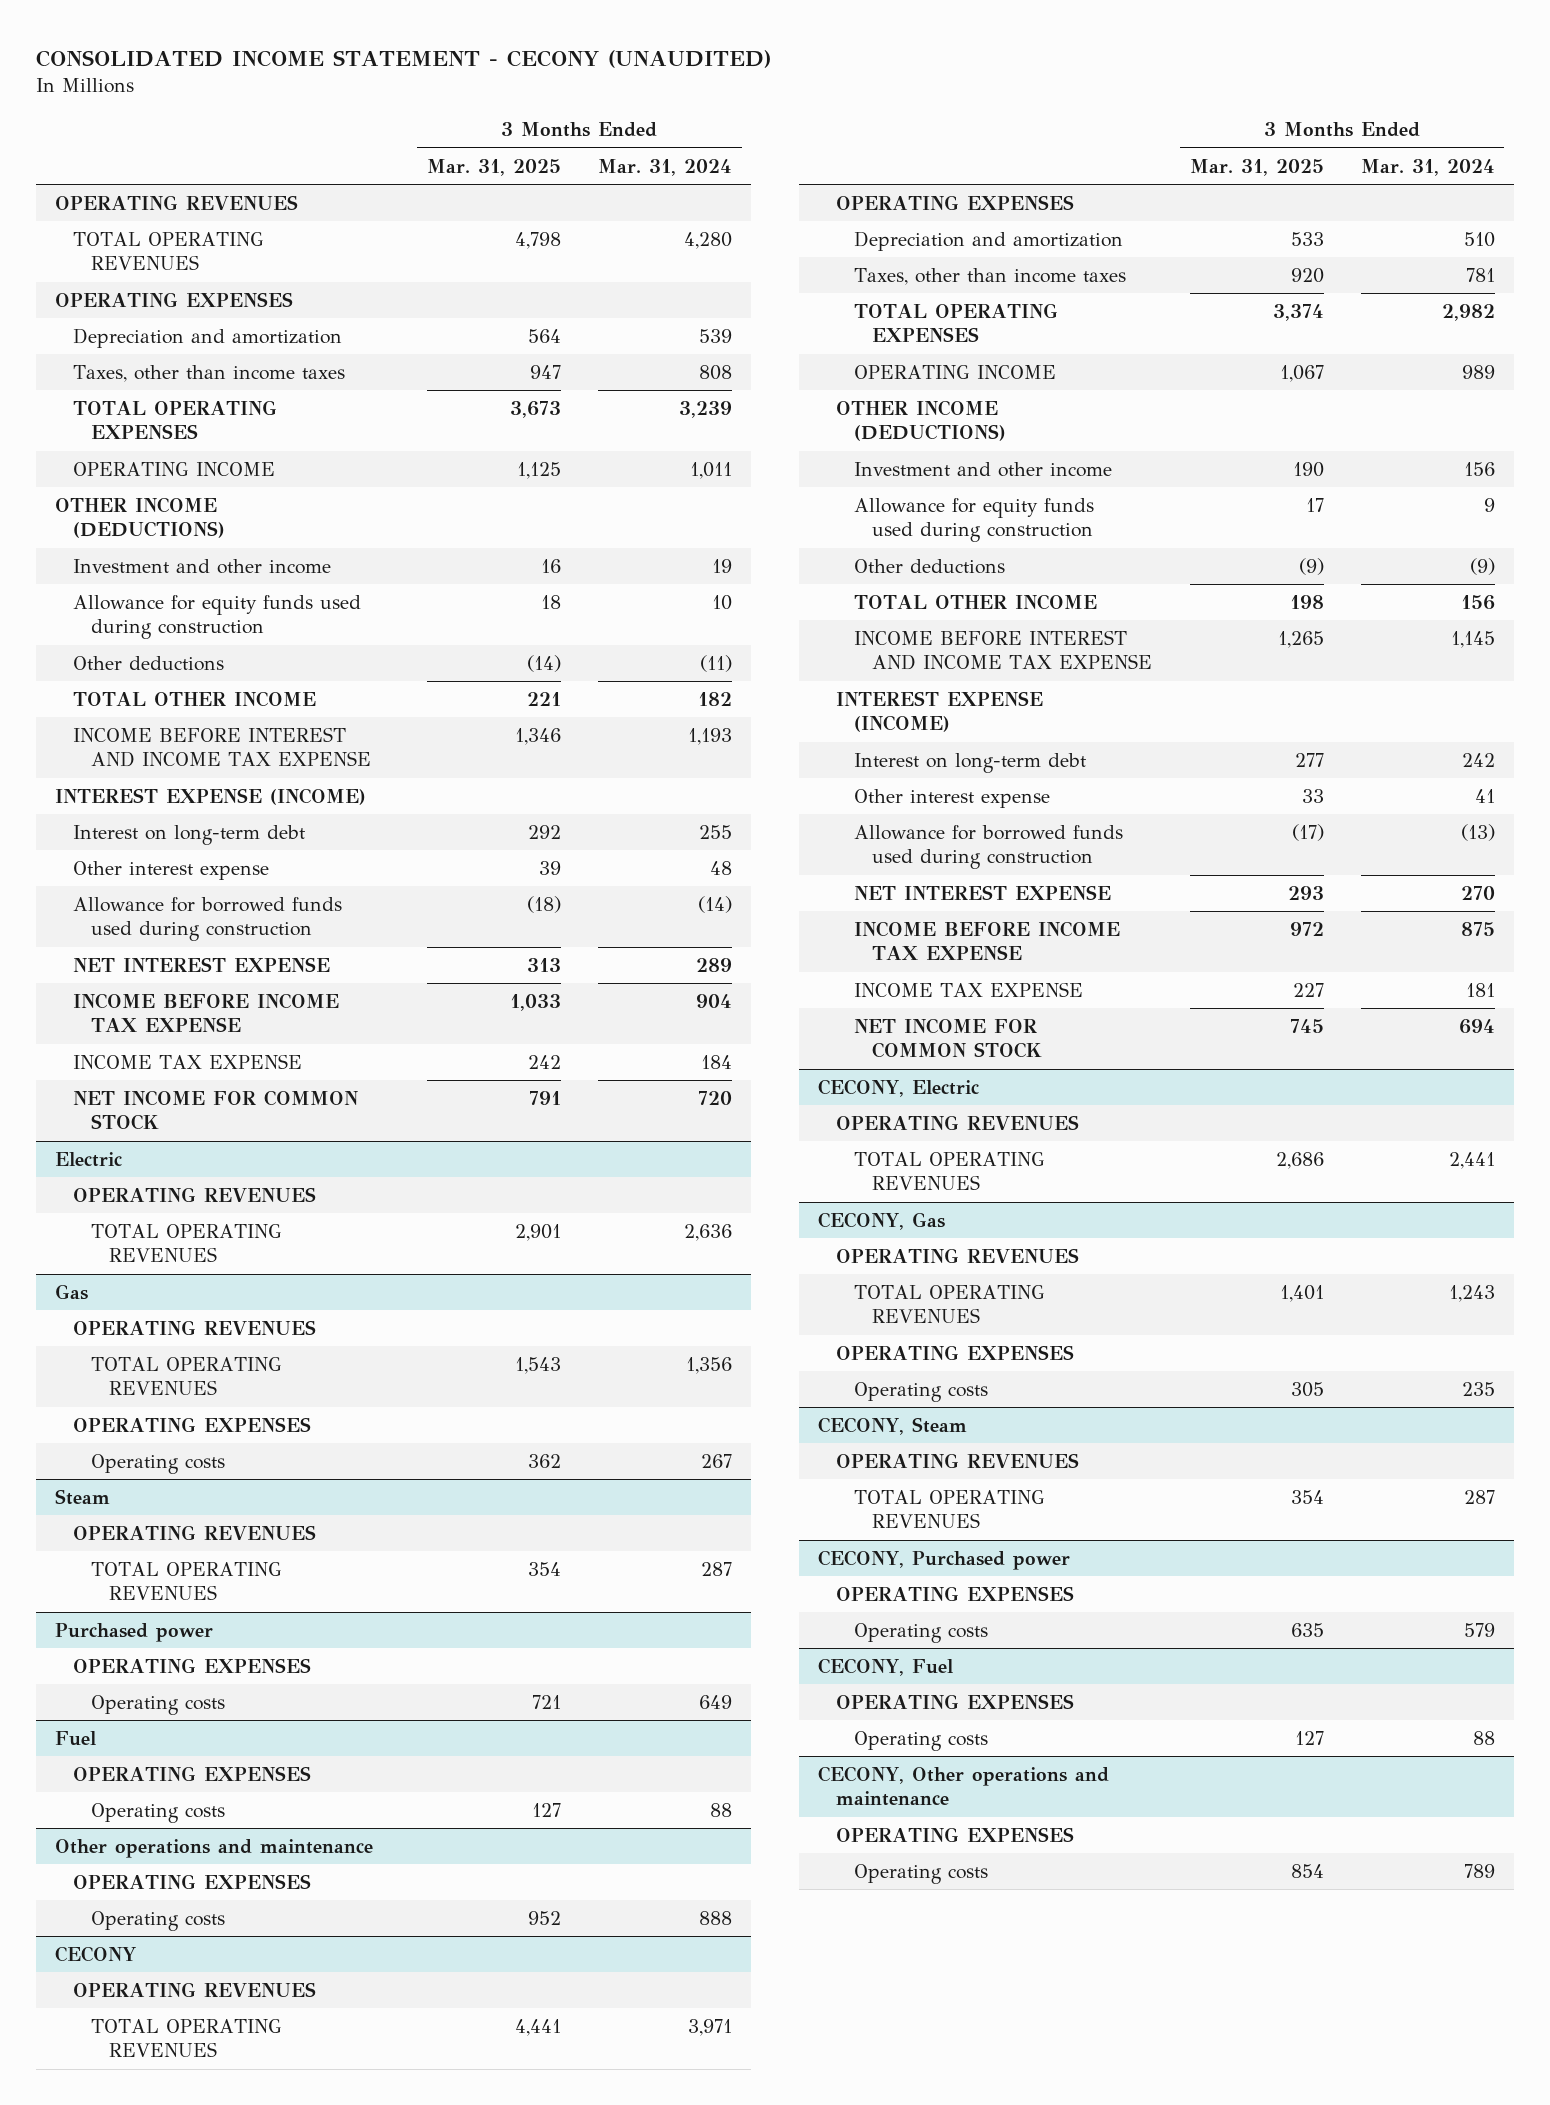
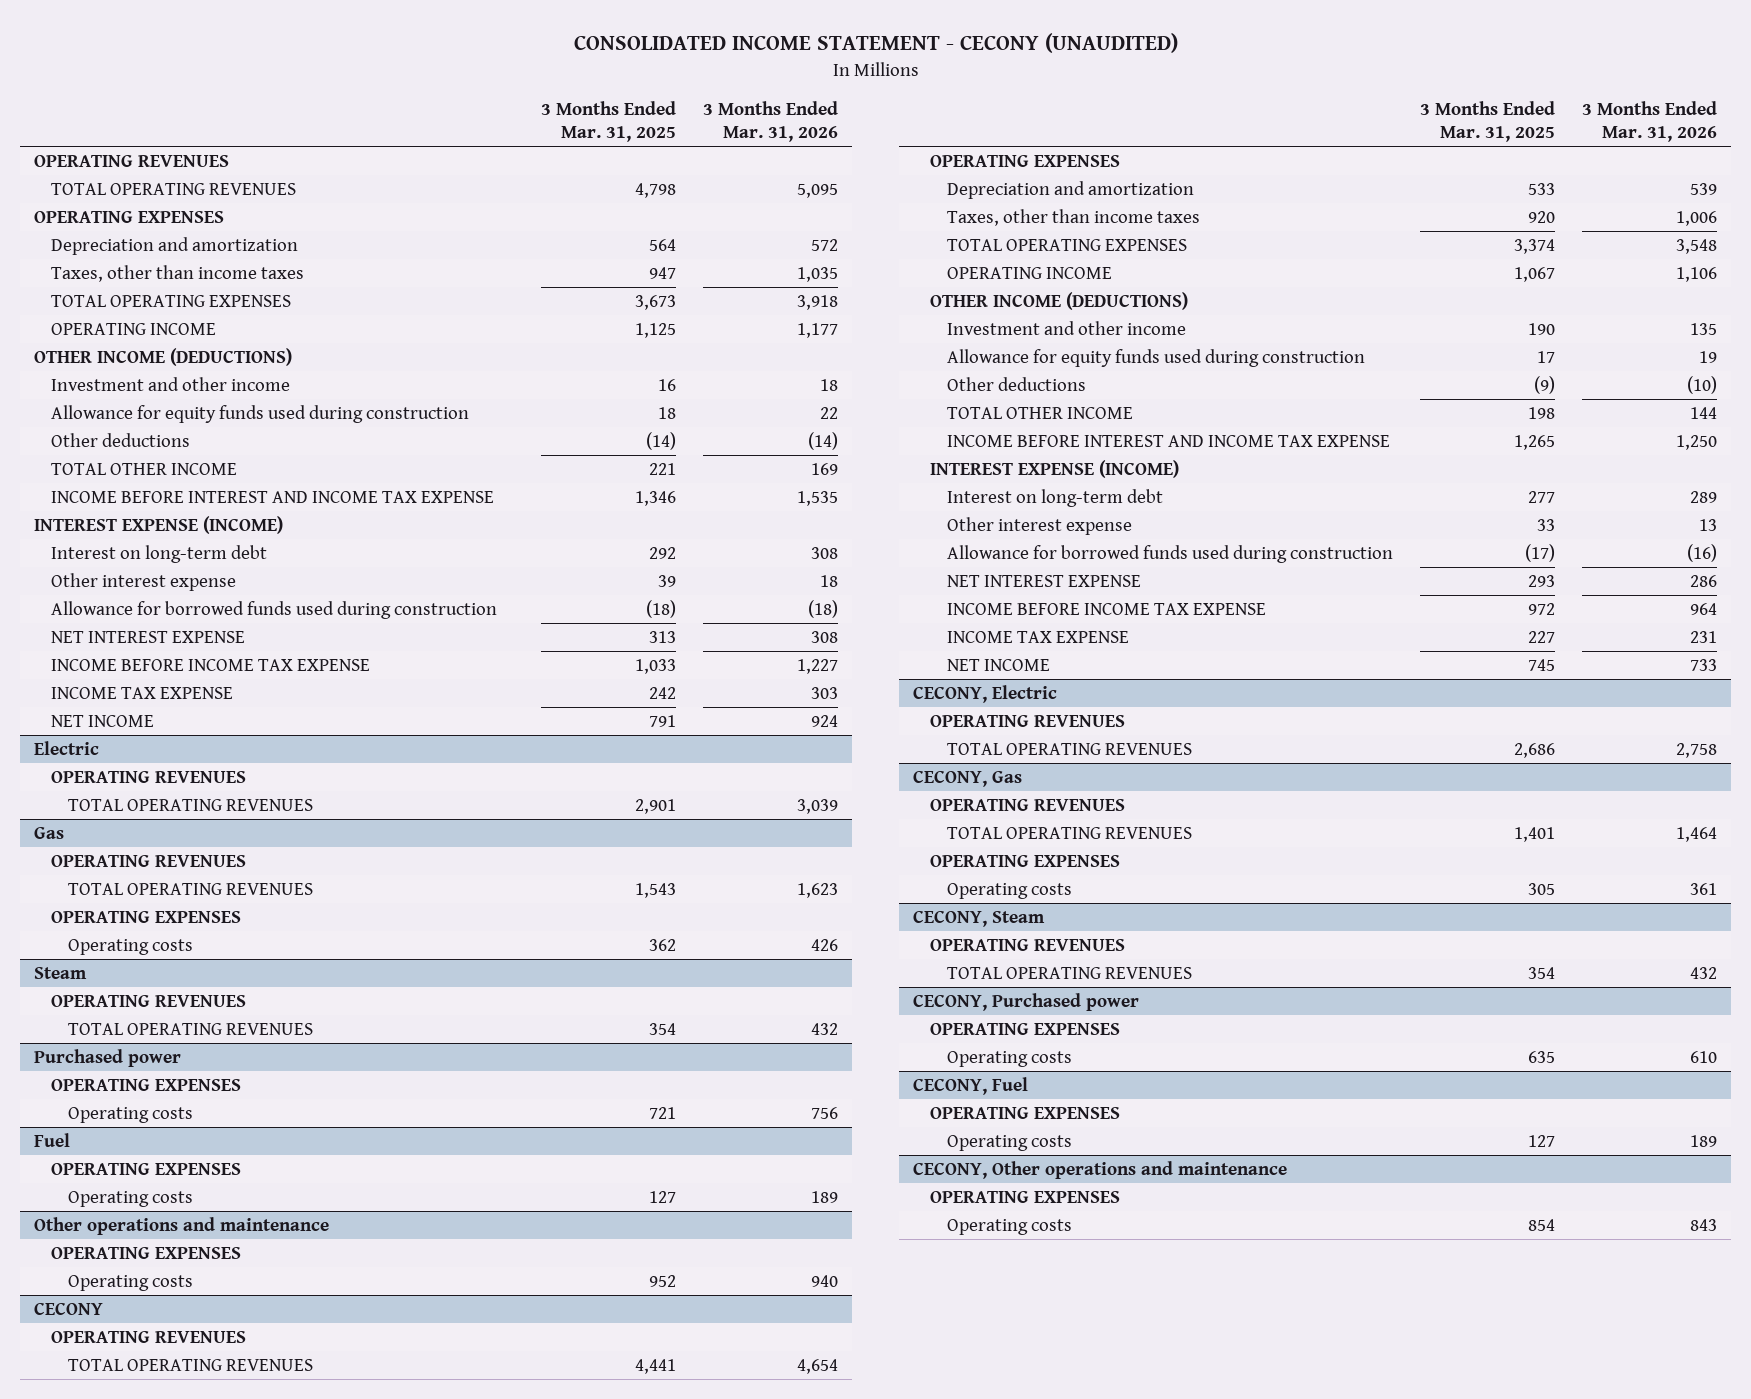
- | 3 Months Ended Mar. 31, 2025 | 3 Months Ended Mar. 31, 2024
+ | 3 Months Ended Mar. 31, 2025 | 3 Months Ended Mar. 31, 2026
- NET INCOME FOR COMMON STOCK | 791 | 720
+ NET INCOME | 791 | 924
@ CECONY
- NET INCOME FOR COMMON STOCK | 745 | 694
+ NET INCOME | 745 | 733

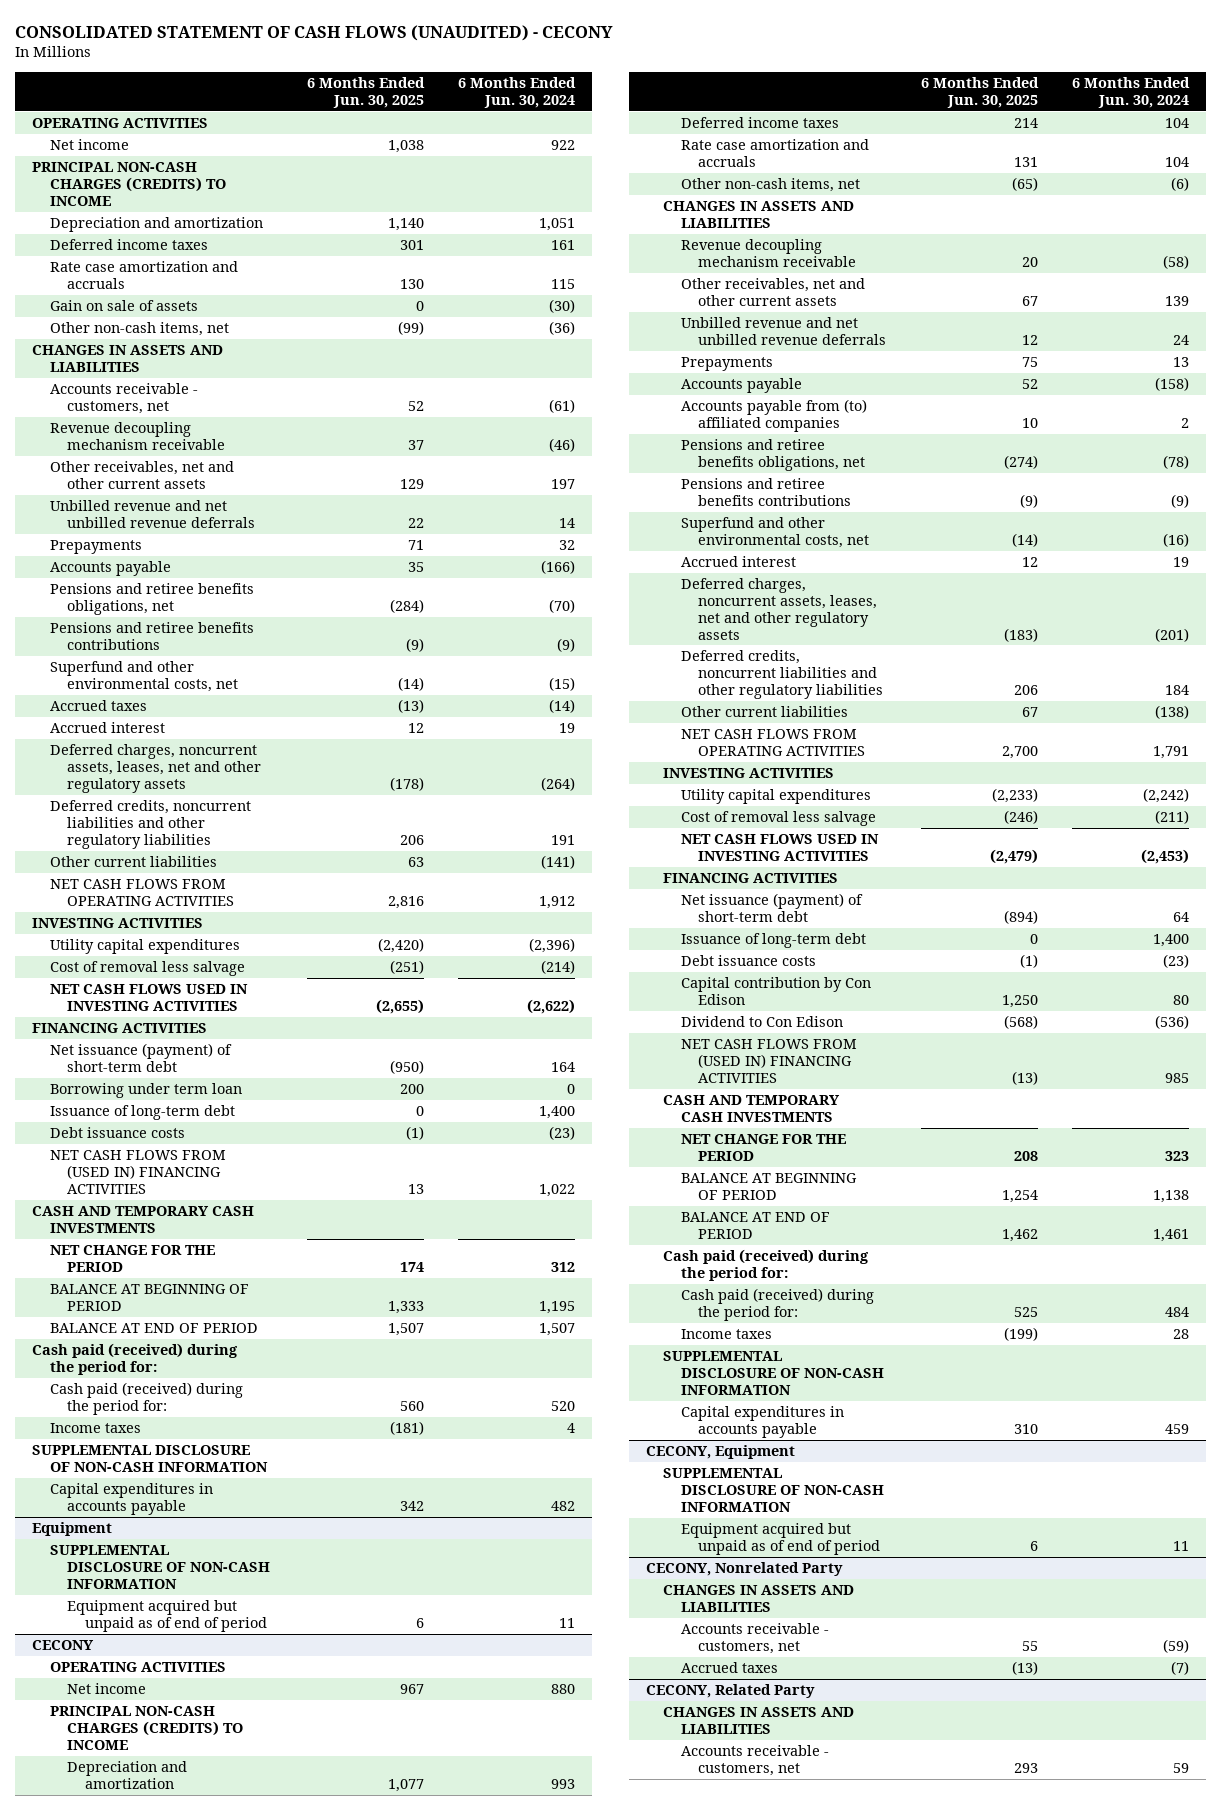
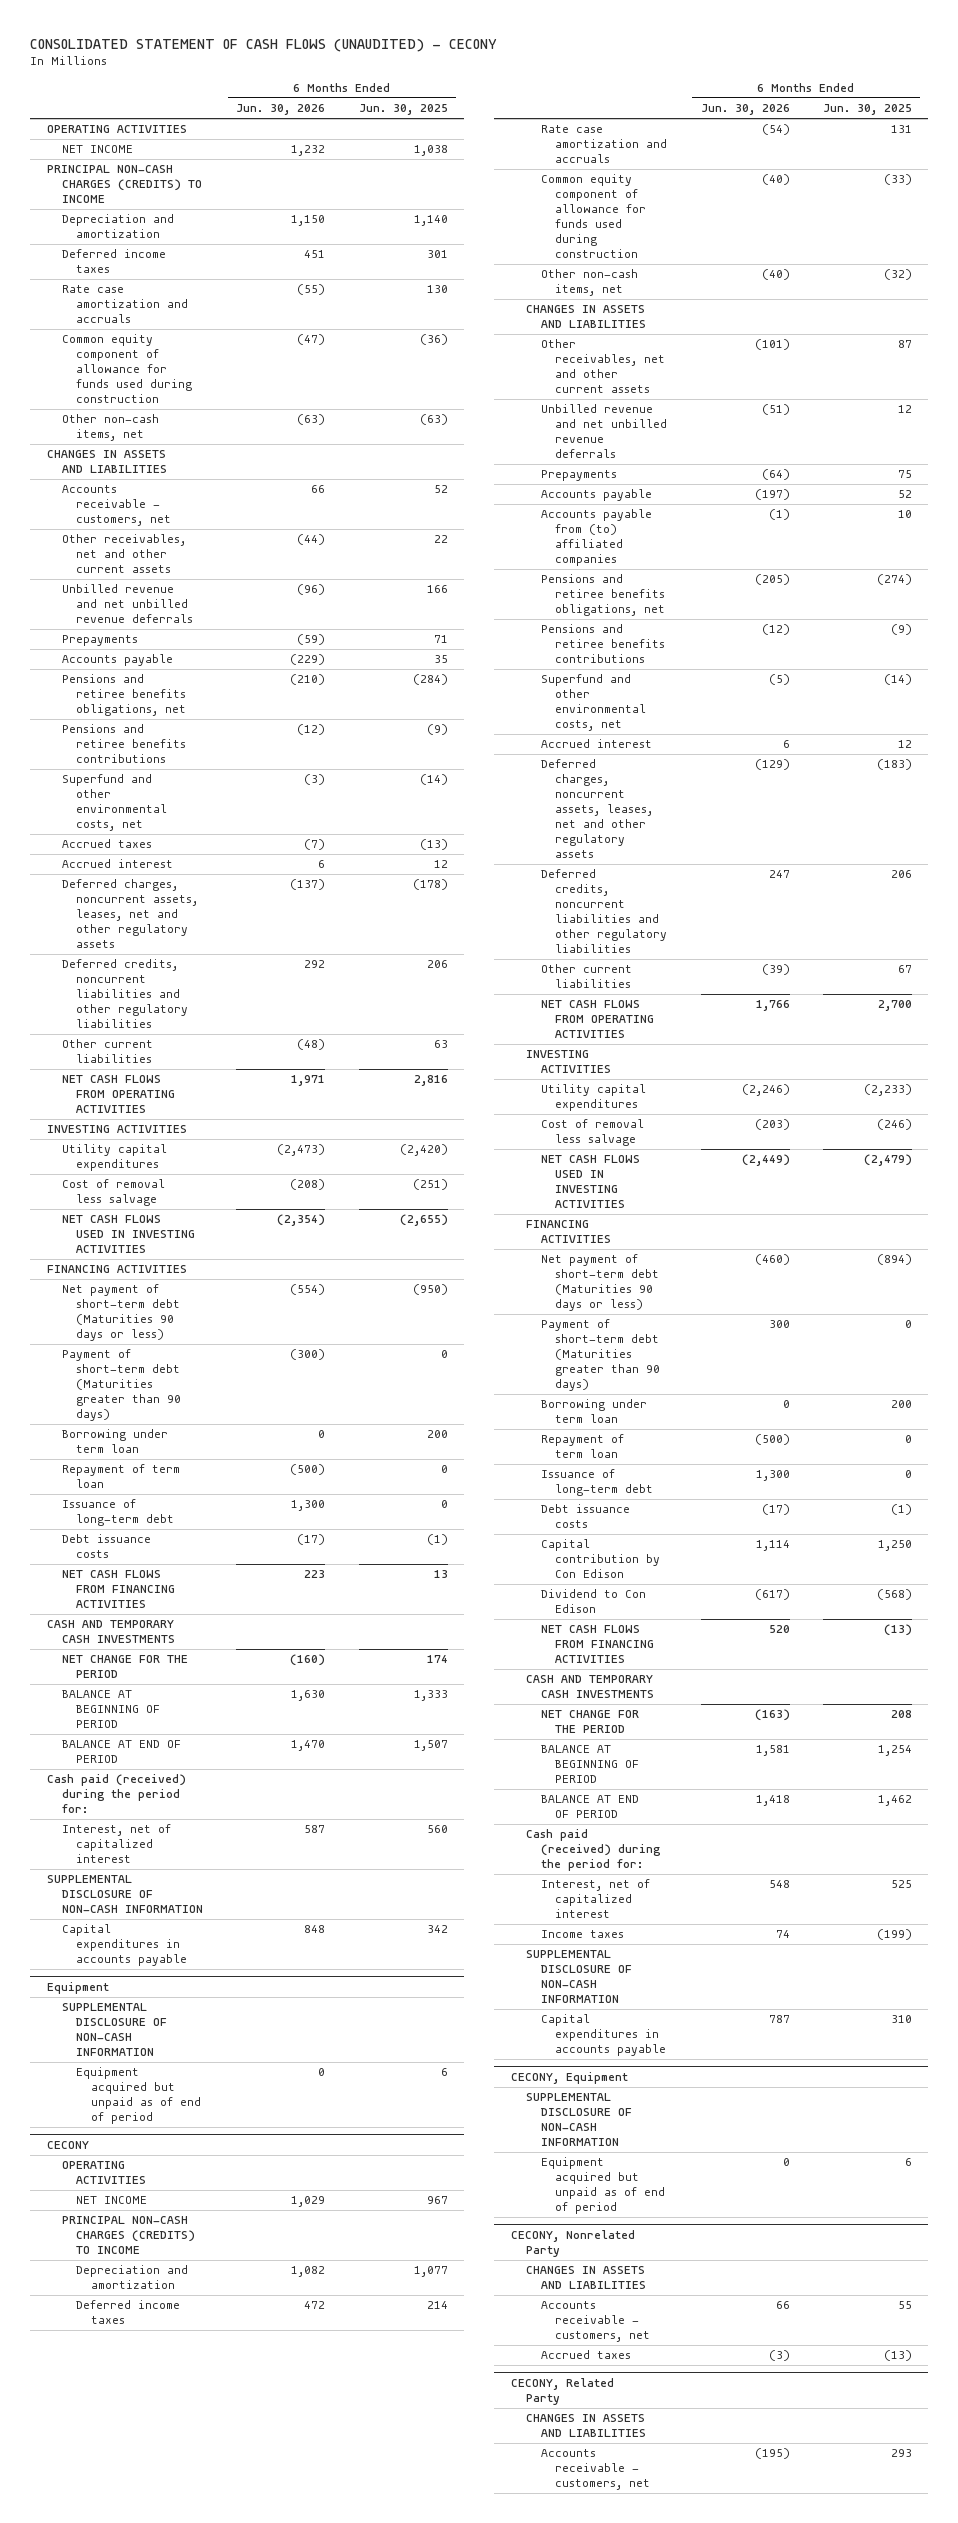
- | 6 Months Ended Jun. 30, 2025 | 6 Months Ended Jun. 30, 2024
+ | 6 Months Ended Jun. 30, 2026 | 6 Months Ended Jun. 30, 2025
- Net income | 1,038 | 922
+ NET INCOME | 1,232 | 1,038
- Gain on sale of assets | 0 | (30)
- Other non-cash items, net | (99) | (36)
+ Common equity component of allowance for funds used during construction | (47) | (36)
+ Other non-cash items, net | (63) | (63)
- Revenue decoupling mechanism receivable | 37 | (46)
- Other receivables, net and other current assets | 129 | 197
- Unbilled revenue and net unbilled revenue deferrals | 22 | 14
+ Other receivables, net and other current assets | (44) | 22
+ Unbilled revenue and net unbilled revenue deferrals | (96) | 166
- Net issuance (payment) of short-term debt | (950) | 164
+ Net payment of short-term debt (Maturities 90 days or less) | (554) | (950)
+ Payment of short-term debt (Maturities greater than 90 days) | (300) | 0
+ Repayment of term loan | (500) | 0
- NET CASH FLOWS FROM (USED IN) FINANCING ACTIVITIES | 13 | 1,022
+ NET CASH FLOWS FROM FINANCING ACTIVITIES | 223 | 13
- Cash paid (received) during the period for: | 560 | 520
- Income taxes | (181) | 4
+ Interest, net of capitalized interest | 587 | 560
@ CECONY
- Net income | 967 | 880
+ NET INCOME | 1,029 | 967
- Other non-cash items, net | (65) | (6)
+ Common equity component of allowance for funds used during construction | (40) | (33)
+ Other non-cash items, net | (40) | (32)
- Revenue decoupling mechanism receivable | 20 | (58)
- Other receivables, net and other current assets | 67 | 139
+ Other receivables, net and other current assets | (101) | 87
- Net issuance (payment) of short-term debt | (894) | 64
+ Net payment of short-term debt (Maturities 90 days or less) | (460) | (894)
+ Payment of short-term debt (Maturities greater than 90 days) | 300 | 0
+ Borrowing under term loan | 0 | 200
+ Repayment of term loan | (500) | 0
- NET CASH FLOWS FROM (USED IN) FINANCING ACTIVITIES | (13) | 985
+ NET CASH FLOWS FROM FINANCING ACTIVITIES | 520 | (13)
- Cash paid (received) during the period for: | 525 | 484
+ Interest, net of capitalized interest | 548 | 525

